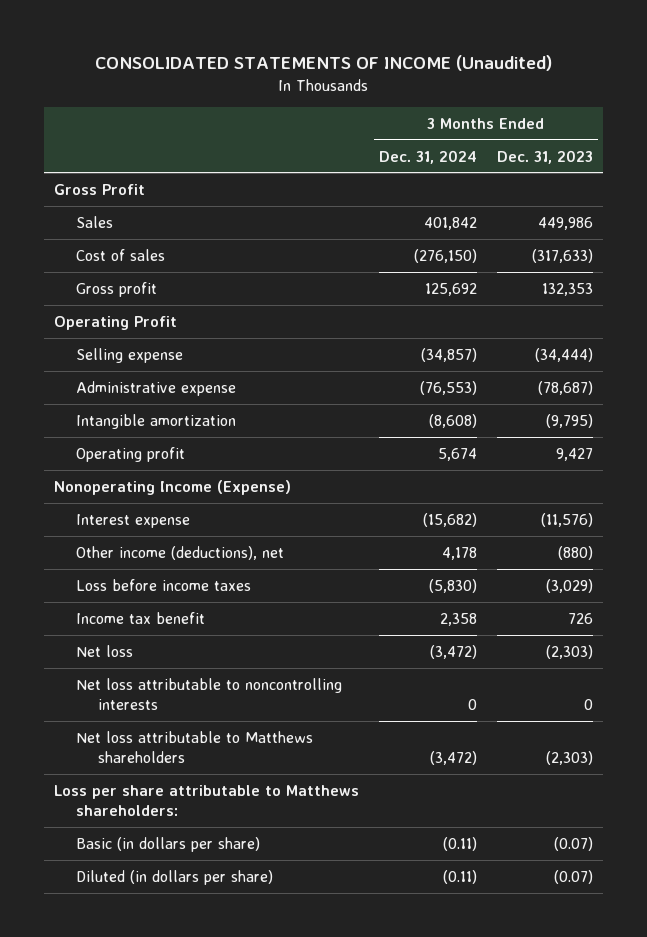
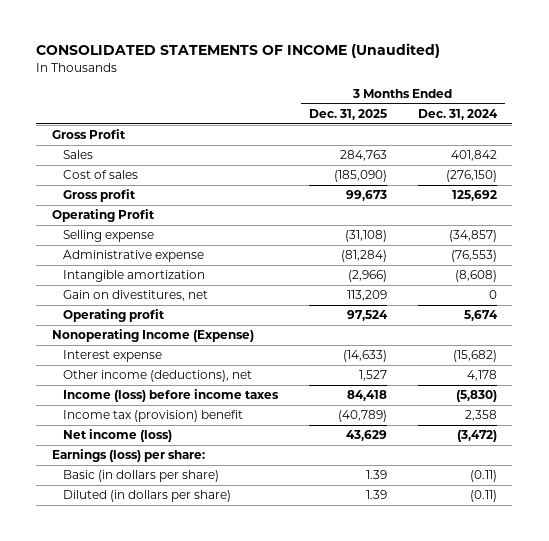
- | 3 Months Ended Dec. 31, 2024 | 3 Months Ended Dec. 31, 2023
+ | 3 Months Ended Dec. 31, 2025 | 3 Months Ended Dec. 31, 2024
+ Gain on divestitures, net | 113,209 | 0
- Loss before income taxes | (5,830) | (3,029)
- Income tax benefit | 2,358 | 726
- Net loss | (3,472) | (2,303)
- Net loss attributable to noncontrolling interests | 0 | 0
- Net loss attributable to Matthews shareholders | (3,472) | (2,303)
- Loss per share attributable to Matthews shareholders:
+ Income (loss) before income taxes | 84,418 | (5,830)
+ Income tax (provision) benefit | (40,789) | 2,358
+ Net income (loss) | 43,629 | (3,472)
+ Earnings (loss) per share:

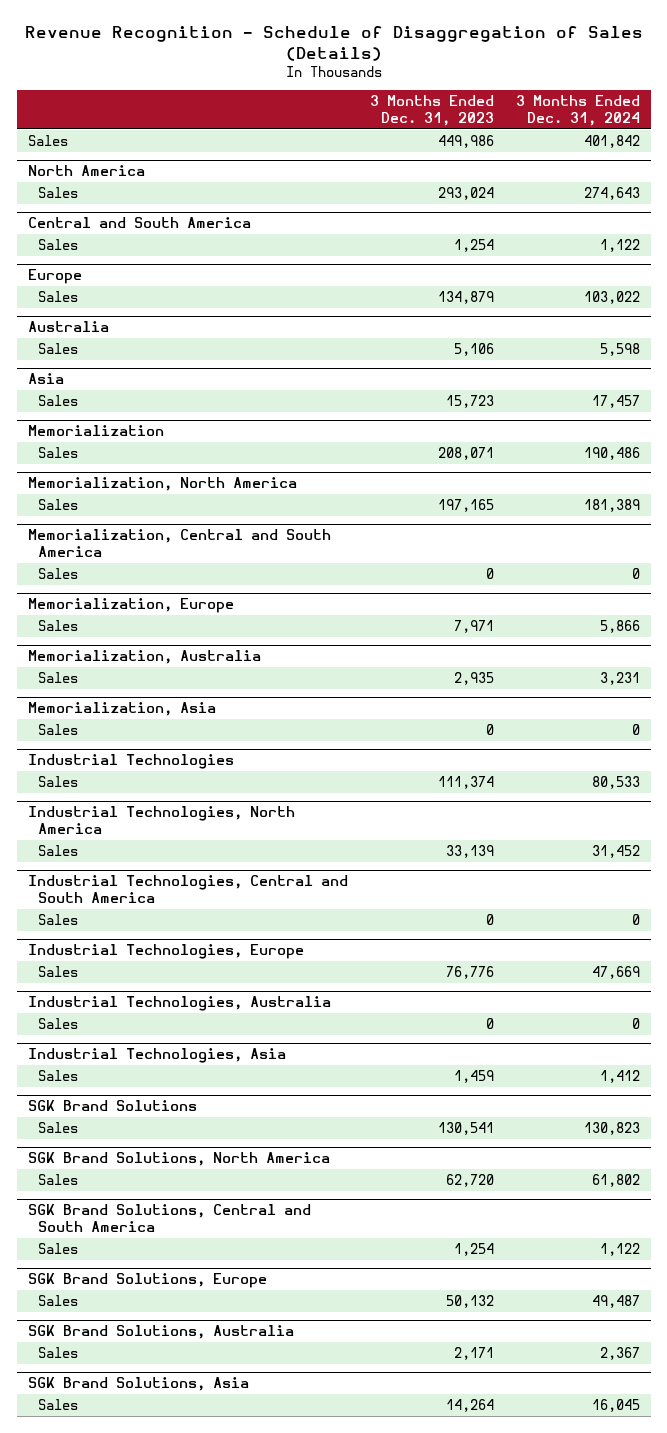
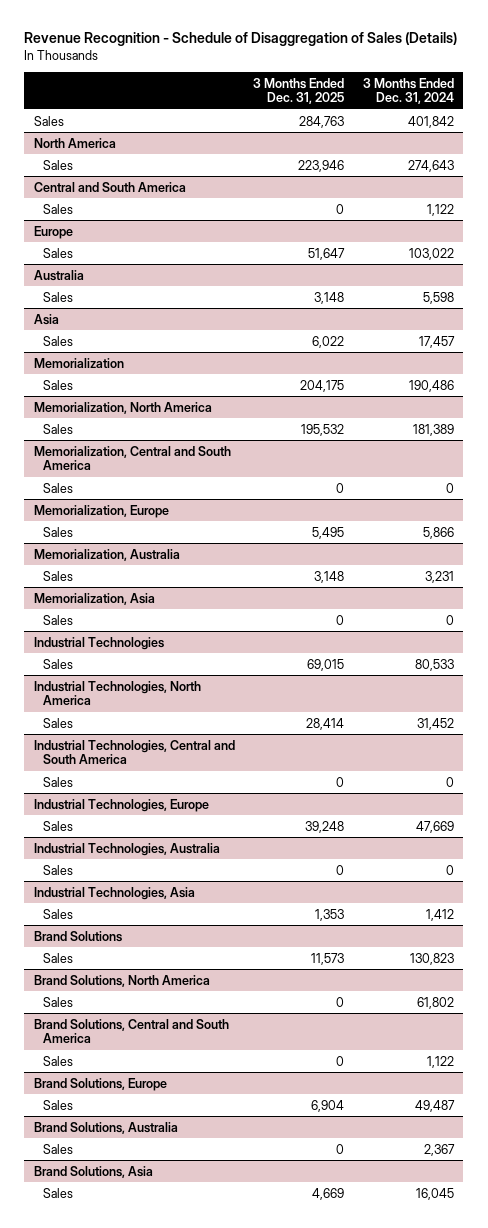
- | 3 Months Ended Dec. 31, 2023 | 3 Months Ended Dec. 31, 2024
+ | 3 Months Ended Dec. 31, 2025 | 3 Months Ended Dec. 31, 2024
- SGK Brand Solutions
+ Brand Solutions
- SGK Brand Solutions, North America
+ Brand Solutions, North America
- SGK Brand Solutions, Central and South America
+ Brand Solutions, Central and South America
- SGK Brand Solutions, Europe
+ Brand Solutions, Europe
- SGK Brand Solutions, Australia
+ Brand Solutions, Australia
- SGK Brand Solutions, Asia
+ Brand Solutions, Asia

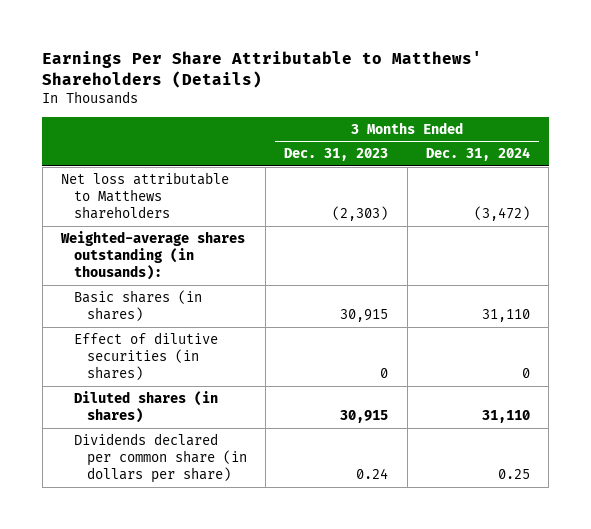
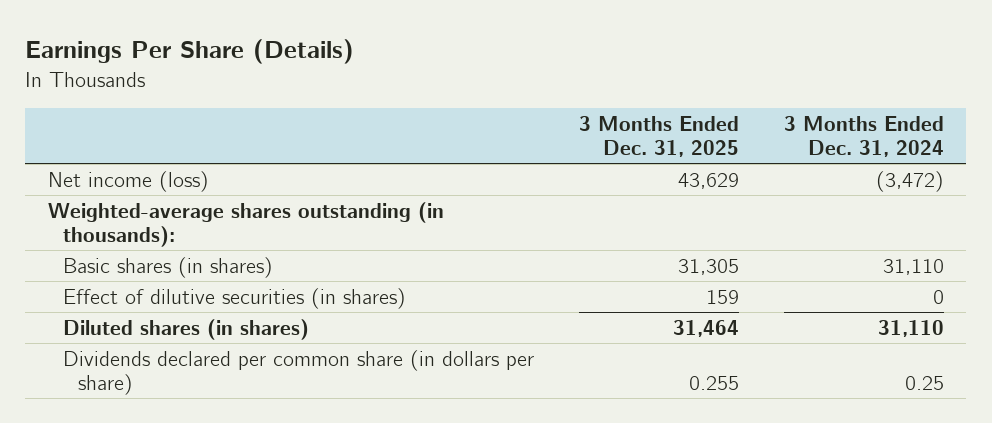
- Earnings Per Share Attributable to Matthews' Shareholders (Details)
+ Earnings Per Share (Details)
- | 3 Months Ended Dec. 31, 2023 | 3 Months Ended Dec. 31, 2024
+ | 3 Months Ended Dec. 31, 2025 | 3 Months Ended Dec. 31, 2024
- Net loss attributable to Matthews shareholders | (2,303) | (3,472)
+ Net income (loss) | 43,629 | (3,472)

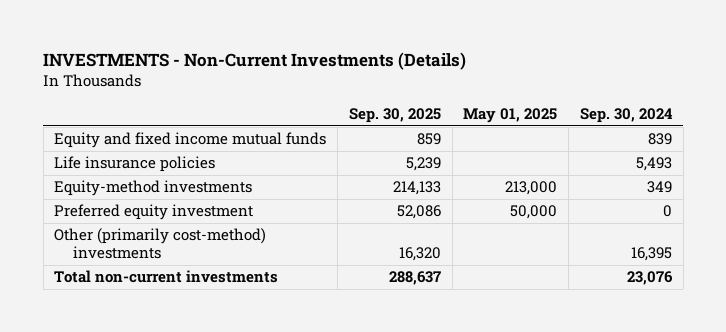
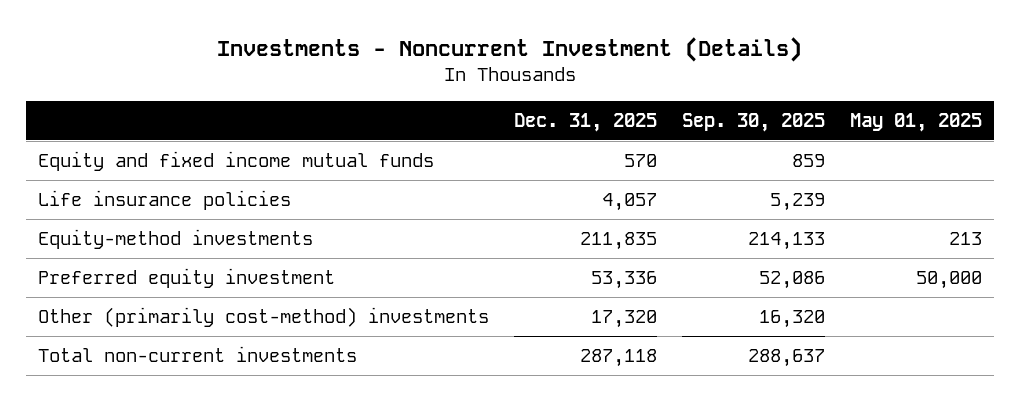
- INVESTMENTS - Non-Current Investments (Details)
+ Investments - Noncurrent Investment (Details)
- | Sep. 30, 2025 | May 01, 2025 | Sep. 30, 2024
+ | Dec. 31, 2025 | Sep. 30, 2025 | May 01, 2025
- Equity-method investments | 214,133 | 213,000 | 349
+ Equity-method investments | 211,835 | 214,133 | 213

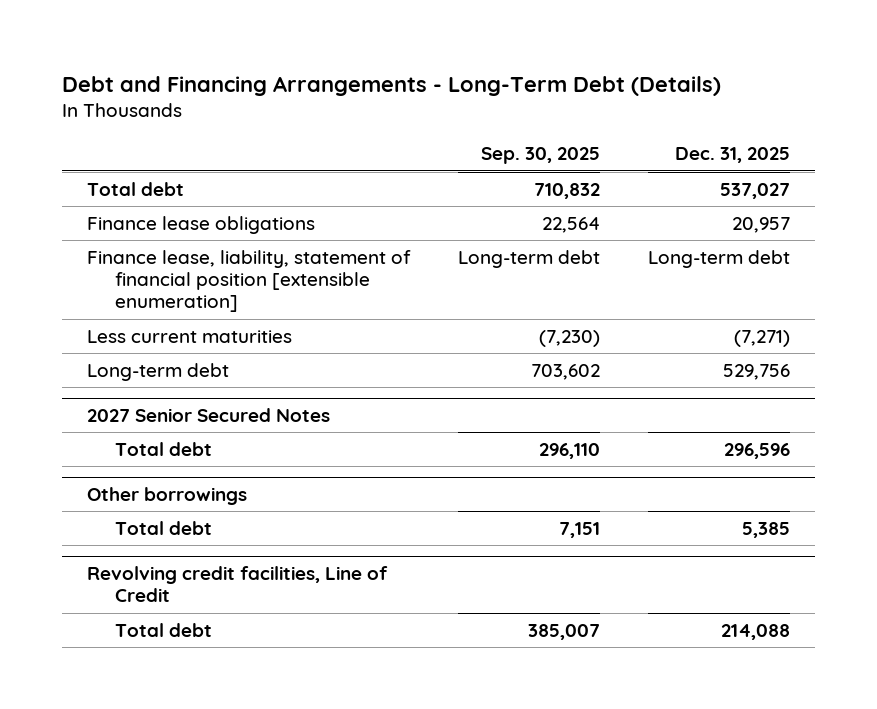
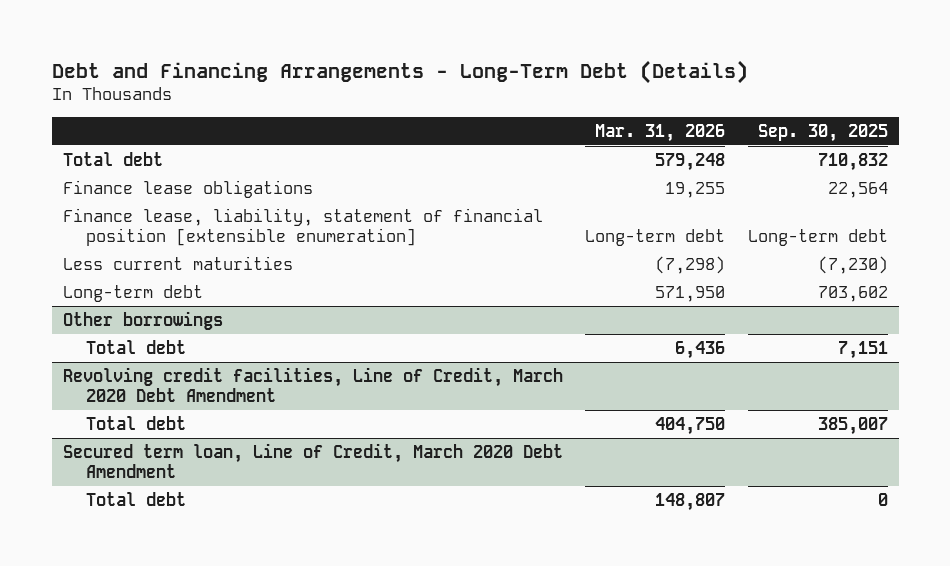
- | Sep. 30, 2025 | Dec. 31, 2025
+ | Mar. 31, 2026 | Sep. 30, 2025
- 2027 Senior Secured Notes
- Total debt | 296,110 | 296,596
- Revolving credit facilities, Line of Credit
+ Revolving credit facilities, Line of Credit, March 2020 Debt Amendment
+ Secured term loan, Line of Credit, March 2020 Debt Amendment
+ Total debt | 148,807 | 0

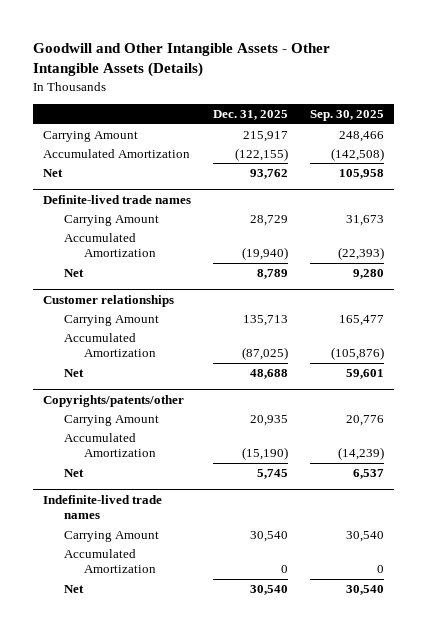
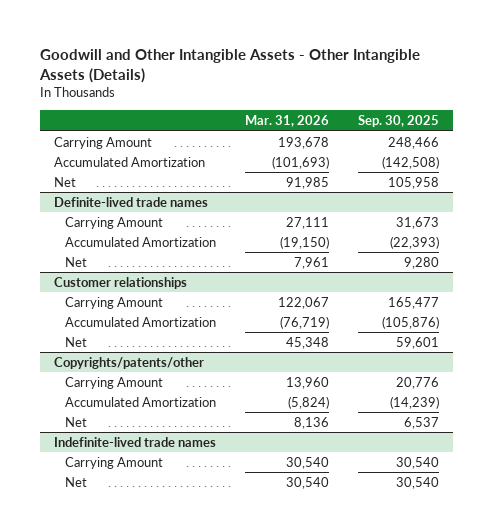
- | Dec. 31, 2025 | Sep. 30, 2025
+ | Mar. 31, 2026 | Sep. 30, 2025
@ Indefinite-lived trade names
- Accumulated Amortization | 0 | 0

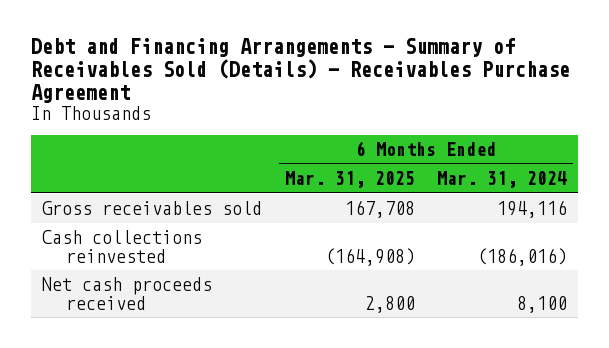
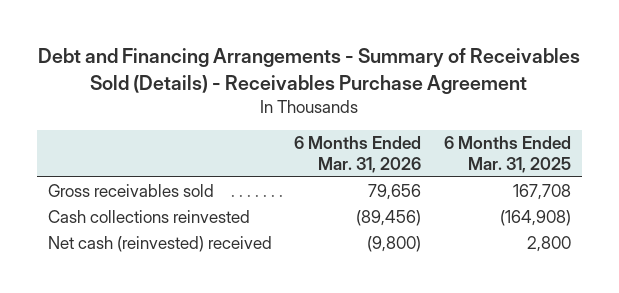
- | 6 Months Ended Mar. 31, 2025 | 6 Months Ended Mar. 31, 2024
+ | 6 Months Ended Mar. 31, 2026 | 6 Months Ended Mar. 31, 2025
- Net cash proceeds received | 2,800 | 8,100
+ Net cash (reinvested) received | (9,800) | 2,800

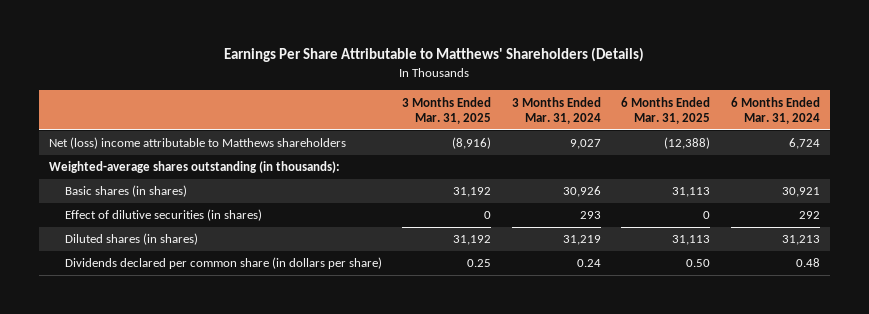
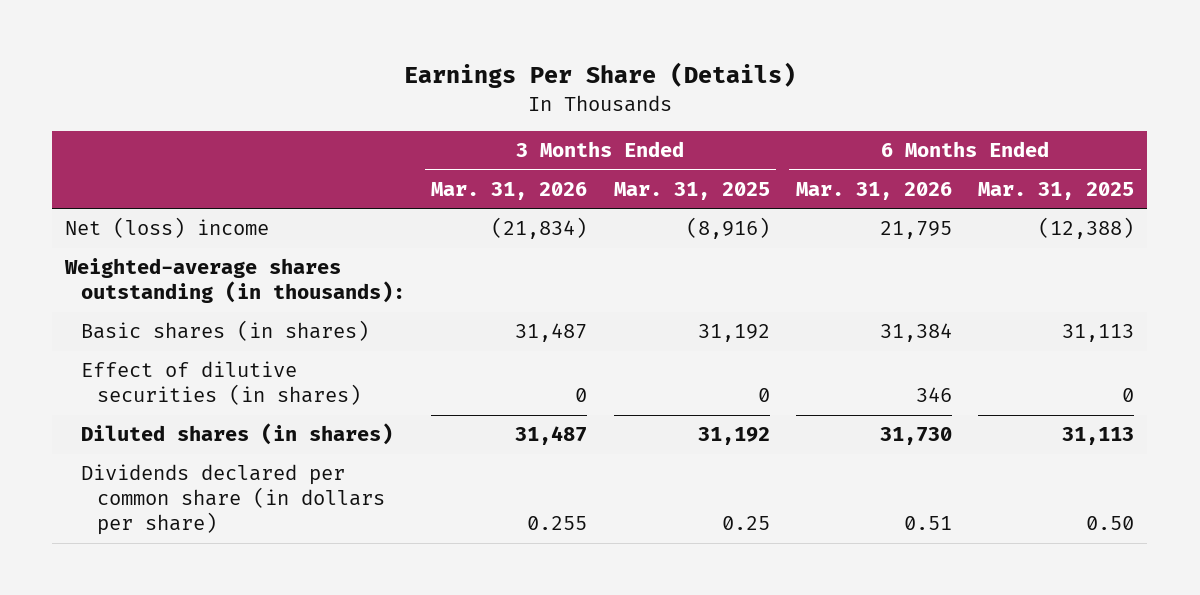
- Earnings Per Share Attributable to Matthews' Shareholders (Details)
+ Earnings Per Share (Details)
- | 3 Months Ended Mar. 31, 2025 | 3 Months Ended Mar. 31, 2024 | 6 Months Ended Mar. 31, 2025 | 6 Months Ended Mar. 31, 2024
+ | 3 Months Ended Mar. 31, 2026 | 3 Months Ended Mar. 31, 2025 | 6 Months Ended Mar. 31, 2026 | 6 Months Ended Mar. 31, 2025
- Net (loss) income attributable to Matthews shareholders | (8,916) | 9,027 | (12,388) | 6,724
+ Net (loss) income | (21,834) | (8,916) | 21,795 | (12,388)

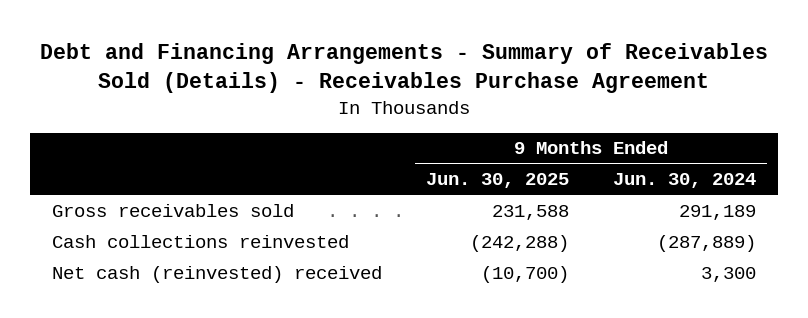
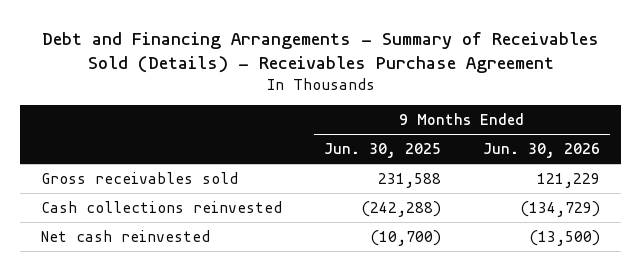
- | 9 Months Ended Jun. 30, 2025 | 9 Months Ended Jun. 30, 2024
+ | 9 Months Ended Jun. 30, 2025 | 9 Months Ended Jun. 30, 2026
- Net cash (reinvested) received | (10,700) | 3,300
+ Net cash reinvested | (10,700) | (13,500)

